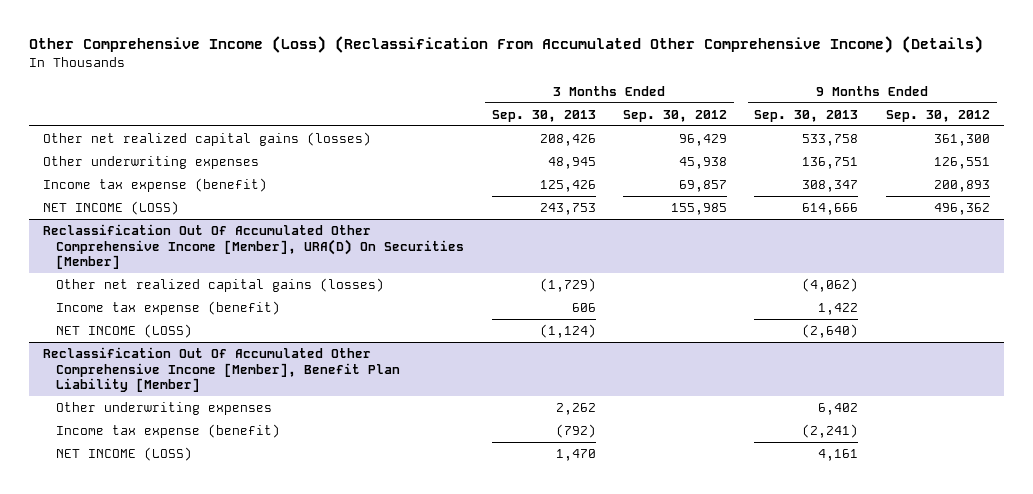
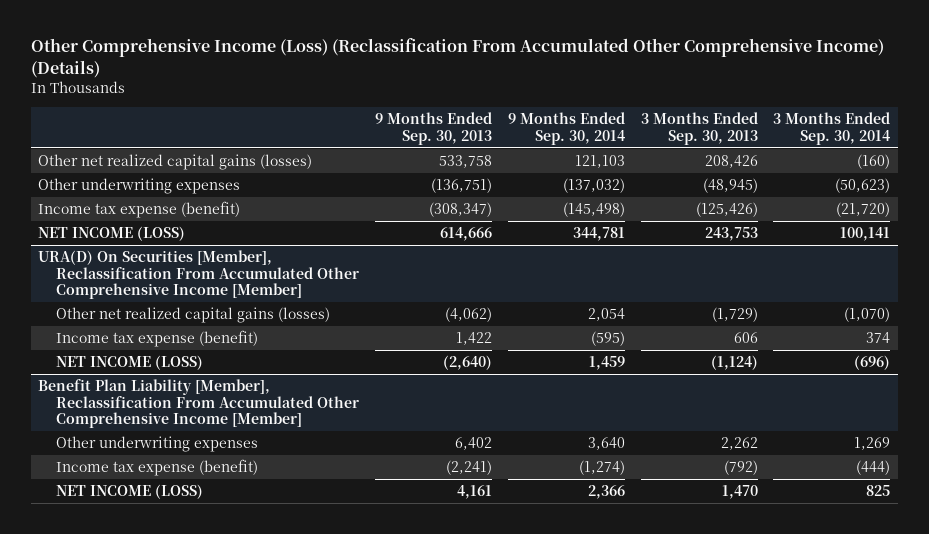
- | 3 Months Ended Sep. 30, 2013 | 3 Months Ended Sep. 30, 2012 | 9 Months Ended Sep. 30, 2013 | 9 Months Ended Sep. 30, 2012
+ | 9 Months Ended Sep. 30, 2013 | 9 Months Ended Sep. 30, 2014 | 3 Months Ended Sep. 30, 2013 | 3 Months Ended Sep. 30, 2014
- Other underwriting expenses | 48,945 | 45,938 | 136,751 | 126,551
- Income tax expense (benefit) | 125,426 | 69,857 | 308,347 | 200,893
+ Other underwriting expenses | (136,751) | (137,032) | (48,945) | (50,623)
+ Income tax expense (benefit) | (308,347) | (145,498) | (125,426) | (21,720)
- Reclassification Out Of Accumulated Other Comprehensive Income [Member], URA(D) On Securities [Member]
+ URA(D) On Securities [Member], Reclassification From Accumulated Other Comprehensive Income [Member]
- Reclassification Out Of Accumulated Other Comprehensive Income [Member], Benefit Plan Liability [Member]
+ Benefit Plan Liability [Member], Reclassification From Accumulated Other Comprehensive Income [Member]

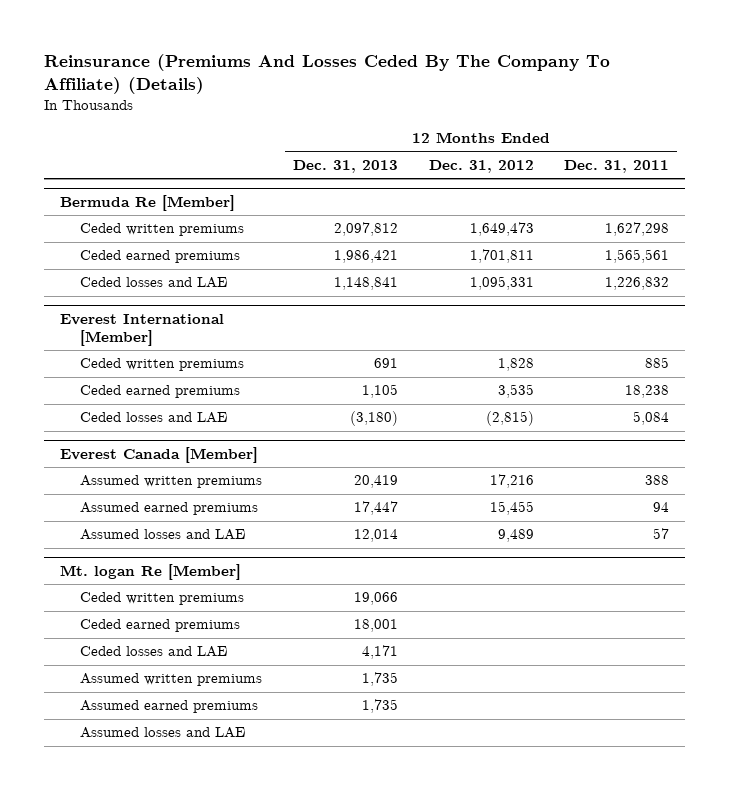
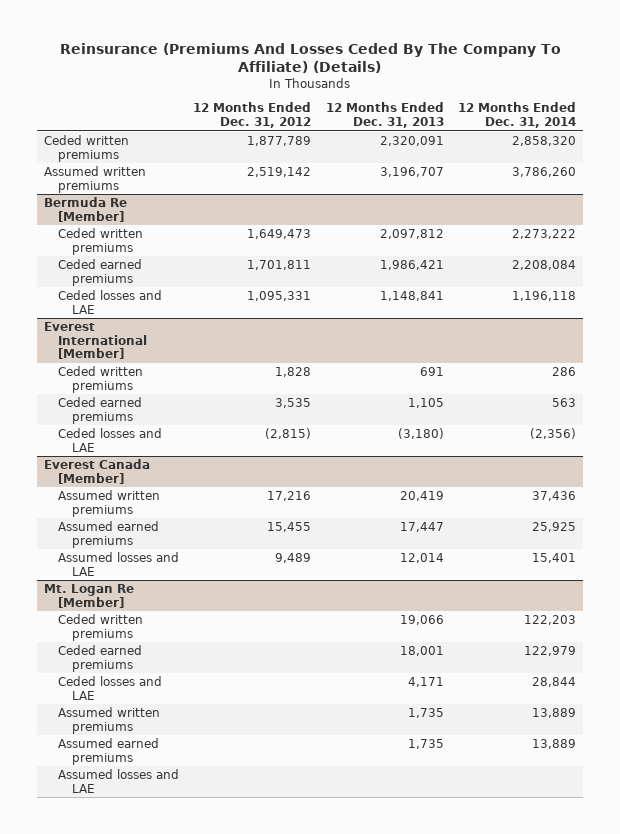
- | 12 Months Ended Dec. 31, 2013 | 12 Months Ended Dec. 31, 2012 | 12 Months Ended Dec. 31, 2011
+ | 12 Months Ended Dec. 31, 2012 | 12 Months Ended Dec. 31, 2013 | 12 Months Ended Dec. 31, 2014
+ Ceded written premiums | 1,877,789 | 2,320,091 | 2,858,320
+ Assumed written premiums | 2,519,142 | 3,196,707 | 3,786,260
- Mt. logan Re [Member]
+ Mt. Logan Re [Member]

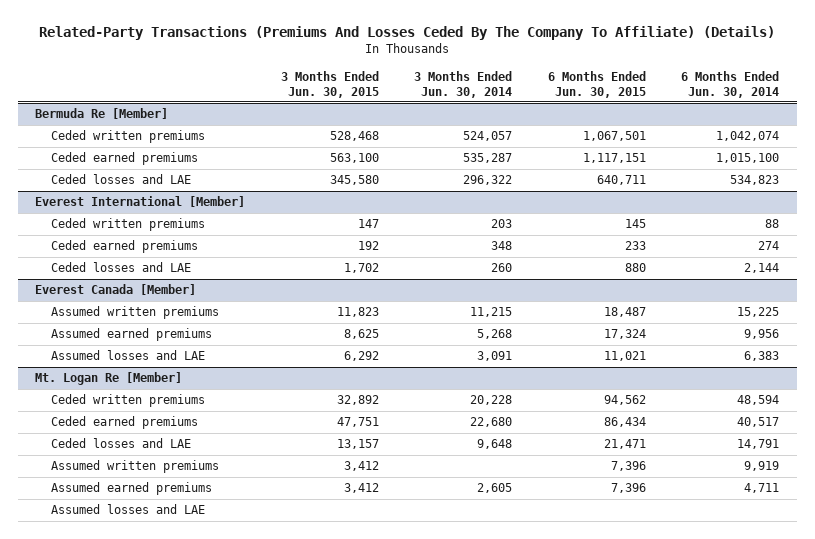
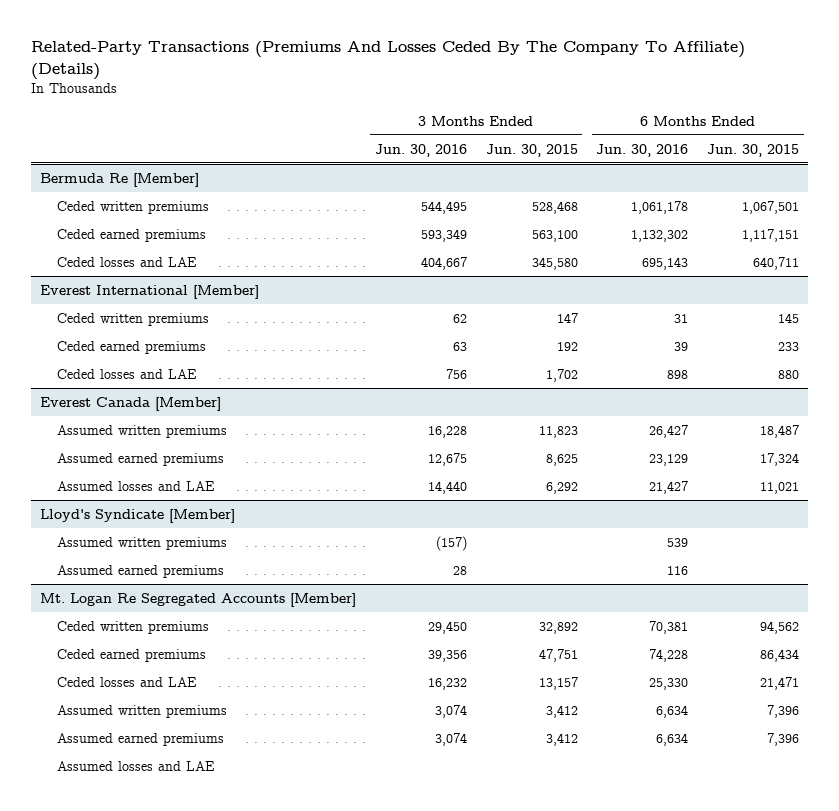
- | 3 Months Ended Jun. 30, 2015 | 3 Months Ended Jun. 30, 2014 | 6 Months Ended Jun. 30, 2015 | 6 Months Ended Jun. 30, 2014
+ | 3 Months Ended Jun. 30, 2016 | 3 Months Ended Jun. 30, 2015 | 6 Months Ended Jun. 30, 2016 | 6 Months Ended Jun. 30, 2015
- Mt. Logan Re [Member]
+ Lloyd's Syndicate [Member]
+ Assumed written premiums | (157) | | 539 |
+ Assumed earned premiums | 28 | | 116 |
+ Mt. Logan Re Segregated Accounts [Member]

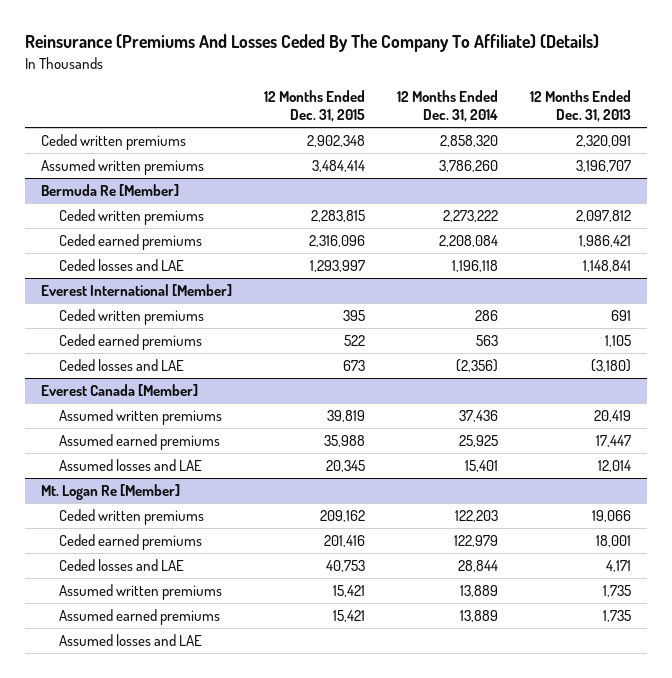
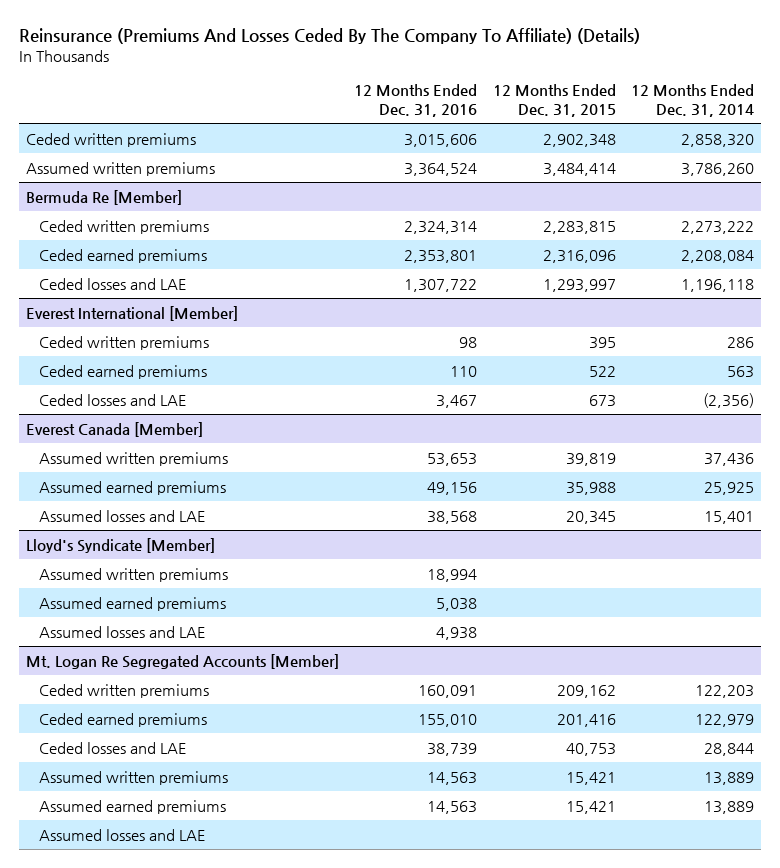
- | 12 Months Ended Dec. 31, 2015 | 12 Months Ended Dec. 31, 2014 | 12 Months Ended Dec. 31, 2013
+ | 12 Months Ended Dec. 31, 2016 | 12 Months Ended Dec. 31, 2015 | 12 Months Ended Dec. 31, 2014
- Mt. Logan Re [Member]
+ Lloyd's Syndicate [Member]
+ Assumed written premiums | 18,994 | |
+ Assumed earned premiums | 5,038 | |
+ Assumed losses and LAE | 4,938 | |
+ Mt. Logan Re Segregated Accounts [Member]

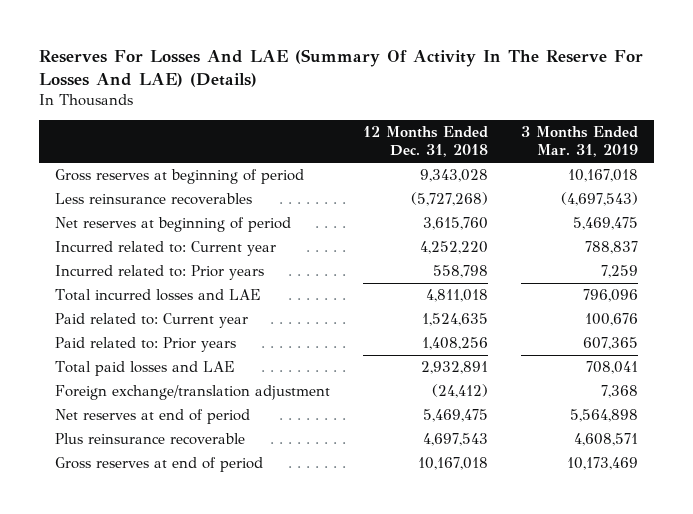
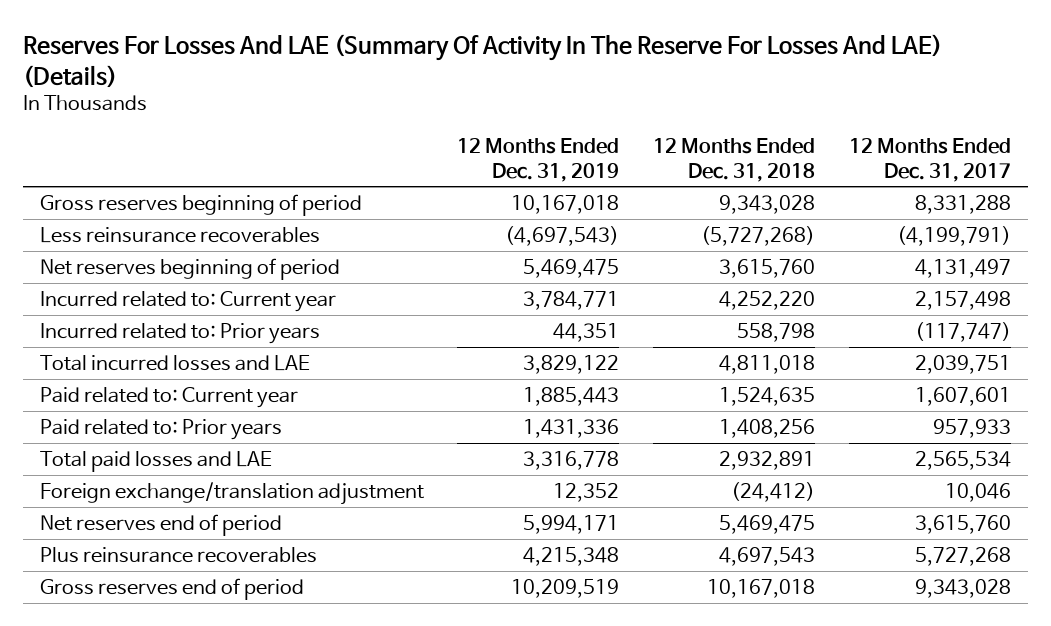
- | 12 Months Ended Dec. 31, 2018 | 3 Months Ended Mar. 31, 2019
+ | 12 Months Ended Dec. 31, 2019 | 12 Months Ended Dec. 31, 2018 | 12 Months Ended Dec. 31, 2017
- Gross reserves at beginning of period | 9,343,028 | 10,167,018
+ Gross reserves beginning of period | 10,167,018 | 9,343,028 | 8,331,288
- Net reserves at beginning of period | 3,615,760 | 5,469,475
+ Net reserves beginning of period | 5,469,475 | 3,615,760 | 4,131,497
- Net reserves at end of period | 5,469,475 | 5,564,898
- Plus reinsurance recoverable | 4,697,543 | 4,608,571
- Gross reserves at end of period | 10,167,018 | 10,173,469
+ Net reserves end of period | 5,994,171 | 5,469,475 | 3,615,760
+ Plus reinsurance recoverables | 4,215,348 | 4,697,543 | 5,727,268
+ Gross reserves end of period | 10,209,519 | 10,167,018 | 9,343,028

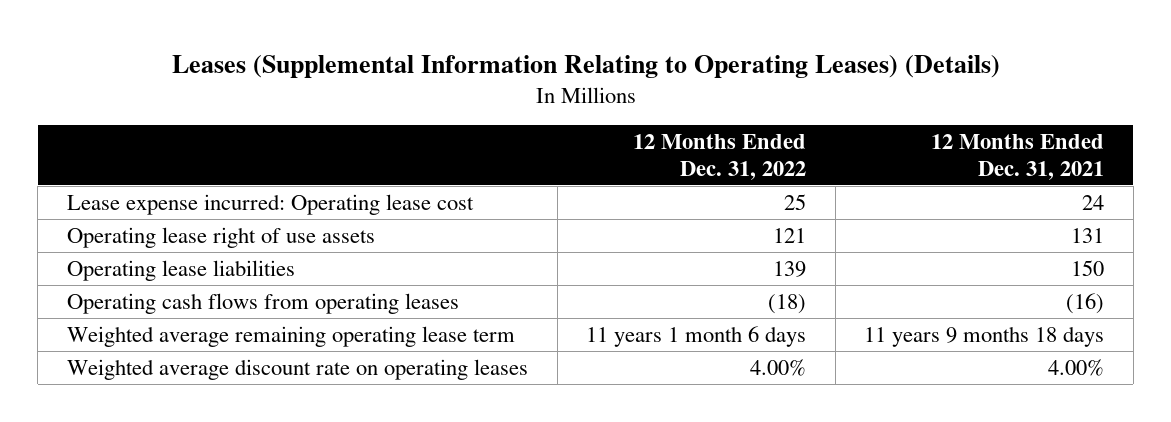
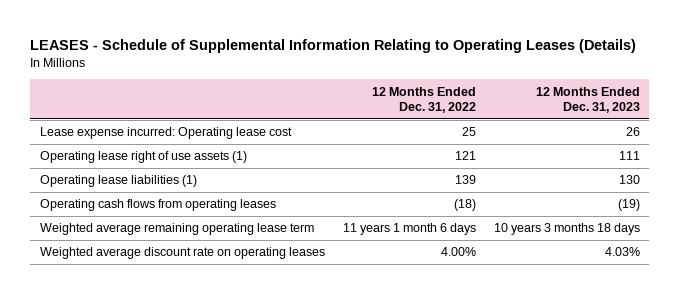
- Leases (Supplemental Information Relating to Operating Leases) (Details)
+ LEASES - Schedule of Supplemental Information Relating to Operating Leases (Details)
- | 12 Months Ended Dec. 31, 2022 | 12 Months Ended Dec. 31, 2021
+ | 12 Months Ended Dec. 31, 2022 | 12 Months Ended Dec. 31, 2023
- Operating lease right of use assets | 121 | 131
- Operating lease liabilities | 139 | 150
+ Operating lease right of use assets (1) | 121 | 111
+ Operating lease liabilities (1) | 139 | 130

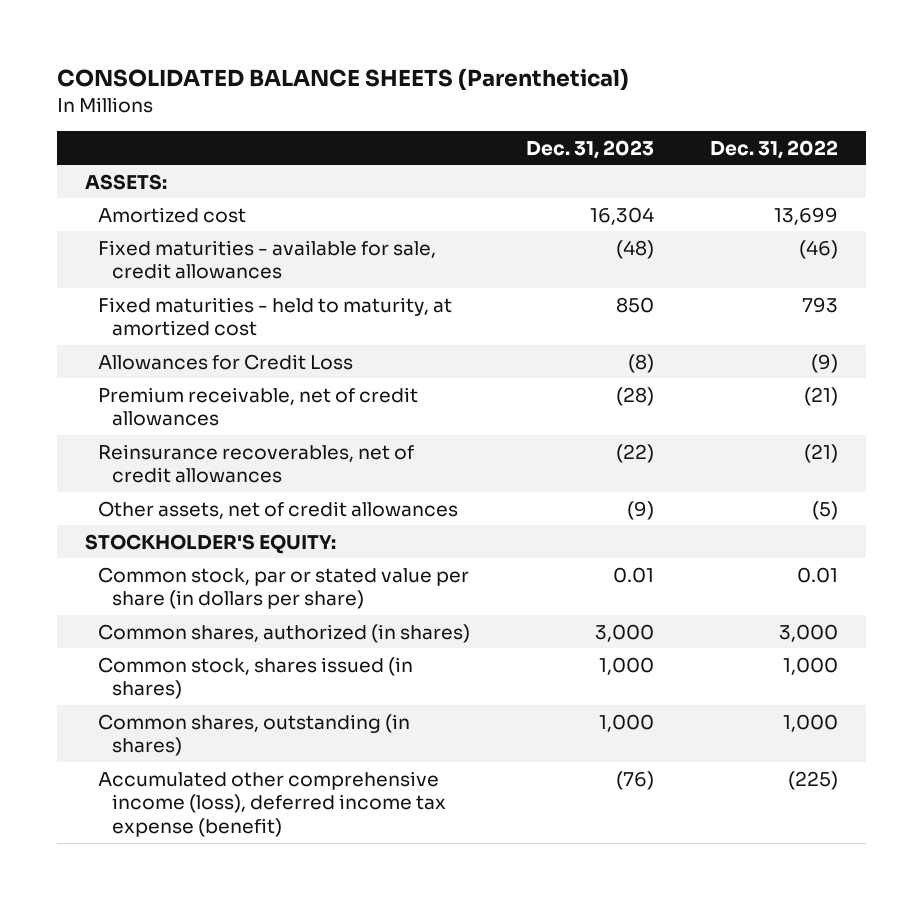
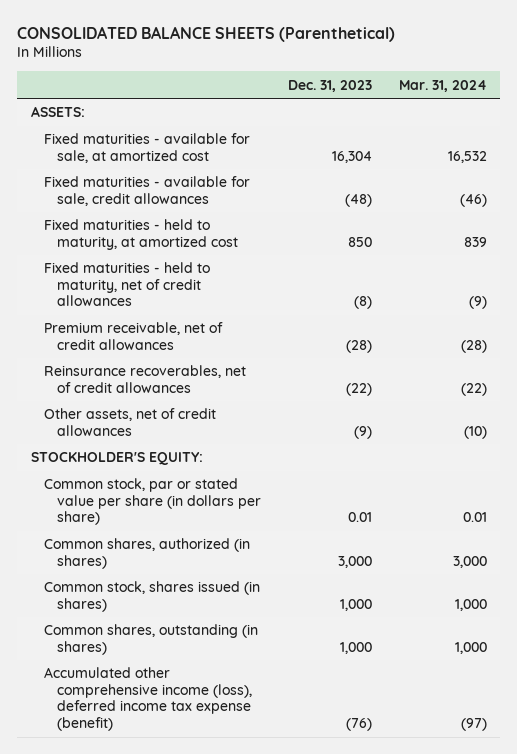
- | Dec. 31, 2023 | Dec. 31, 2022
+ | Dec. 31, 2023 | Mar. 31, 2024
- Amortized cost | 16,304 | 13,699
+ Fixed maturities - available for sale, at amortized cost | 16,304 | 16,532
- Allowances for Credit Loss | (8) | (9)
+ Fixed maturities - held to maturity, net of credit allowances | (8) | (9)

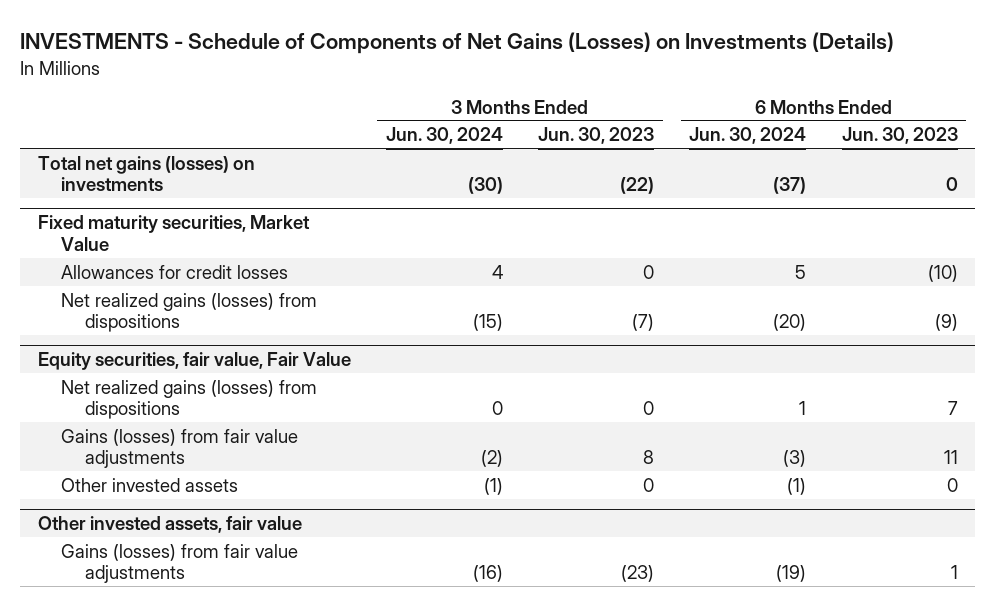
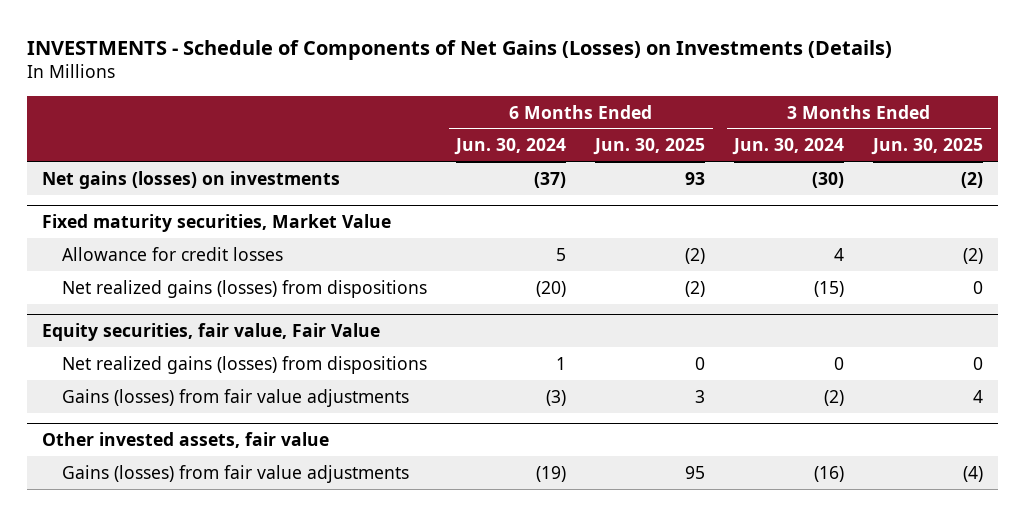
- | 3 Months Ended Jun. 30, 2024 | 3 Months Ended Jun. 30, 2023 | 6 Months Ended Jun. 30, 2024 | 6 Months Ended Jun. 30, 2023
+ | 6 Months Ended Jun. 30, 2024 | 6 Months Ended Jun. 30, 2025 | 3 Months Ended Jun. 30, 2024 | 3 Months Ended Jun. 30, 2025
- Total net gains (losses) on investments | (30) | (22) | (37) | 0
+ Net gains (losses) on investments | (37) | 93 | (30) | (2)
@ Fixed maturity securities, Market Value
- Allowances for credit losses | 4 | 0 | 5 | (10)
+ Allowance for credit losses | 5 | (2) | 4 | (2)
@ Equity securities, fair value, Fair Value
- Other invested assets | (1) | 0 | (1) | 0

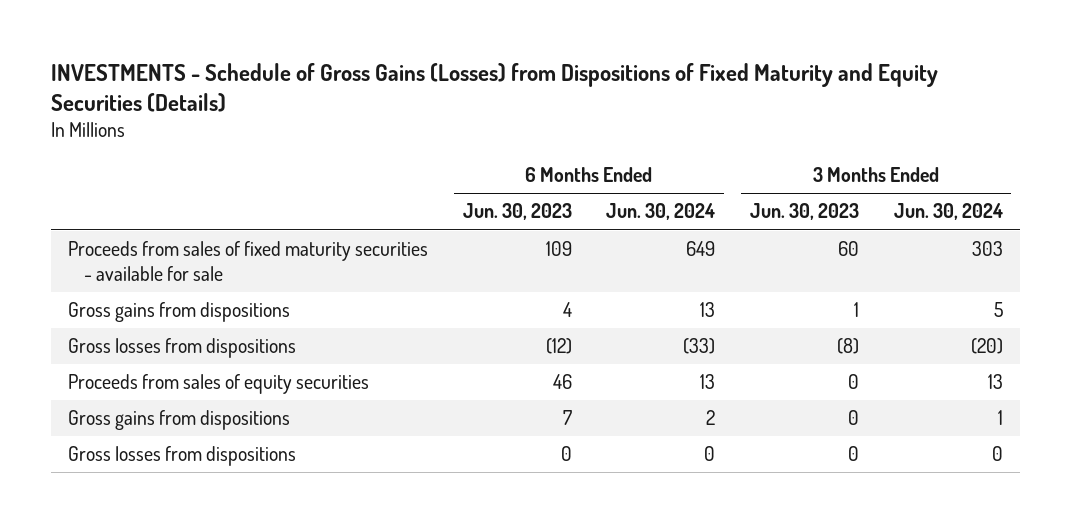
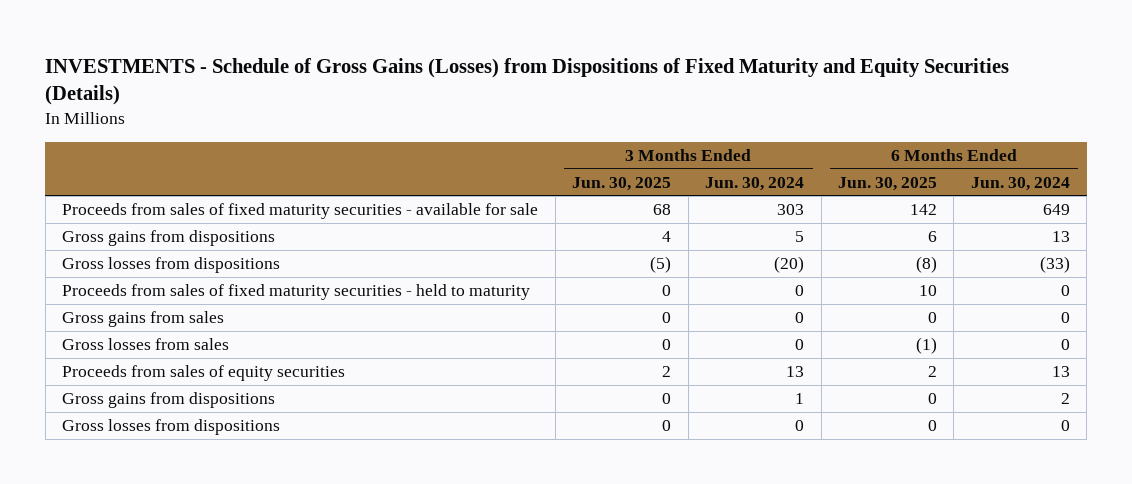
- | 6 Months Ended Jun. 30, 2023 | 6 Months Ended Jun. 30, 2024 | 3 Months Ended Jun. 30, 2023 | 3 Months Ended Jun. 30, 2024
+ | 3 Months Ended Jun. 30, 2025 | 3 Months Ended Jun. 30, 2024 | 6 Months Ended Jun. 30, 2025 | 6 Months Ended Jun. 30, 2024
+ Proceeds from sales of fixed maturity securities - held to maturity | 0 | 0 | 10 | 0
+ Gross gains from sales | 0 | 0 | 0 | 0
+ Gross losses from sales | 0 | 0 | (1) | 0

